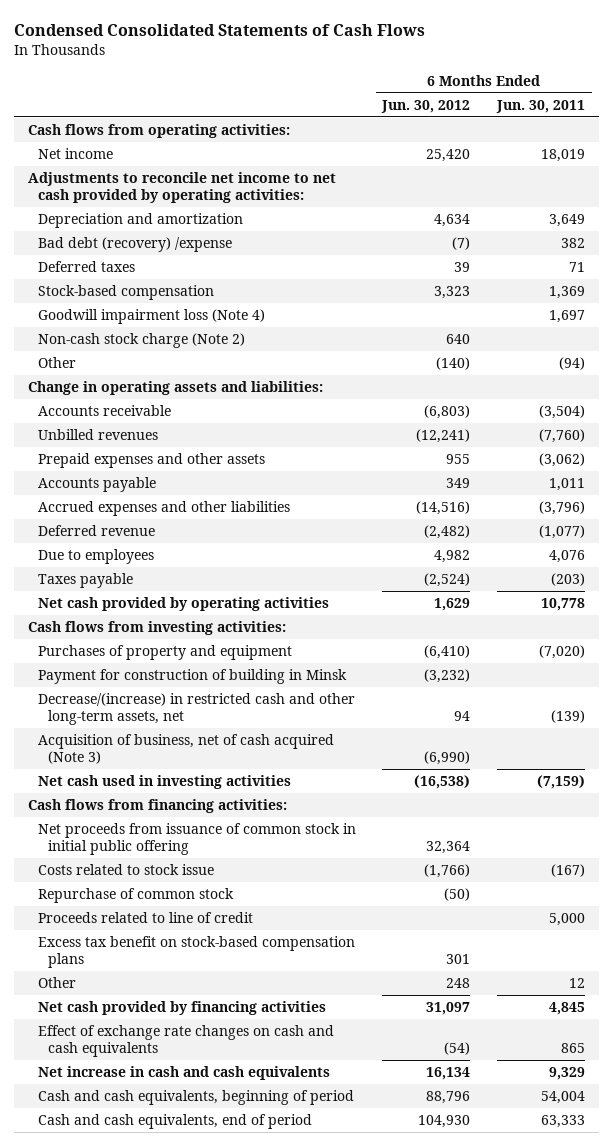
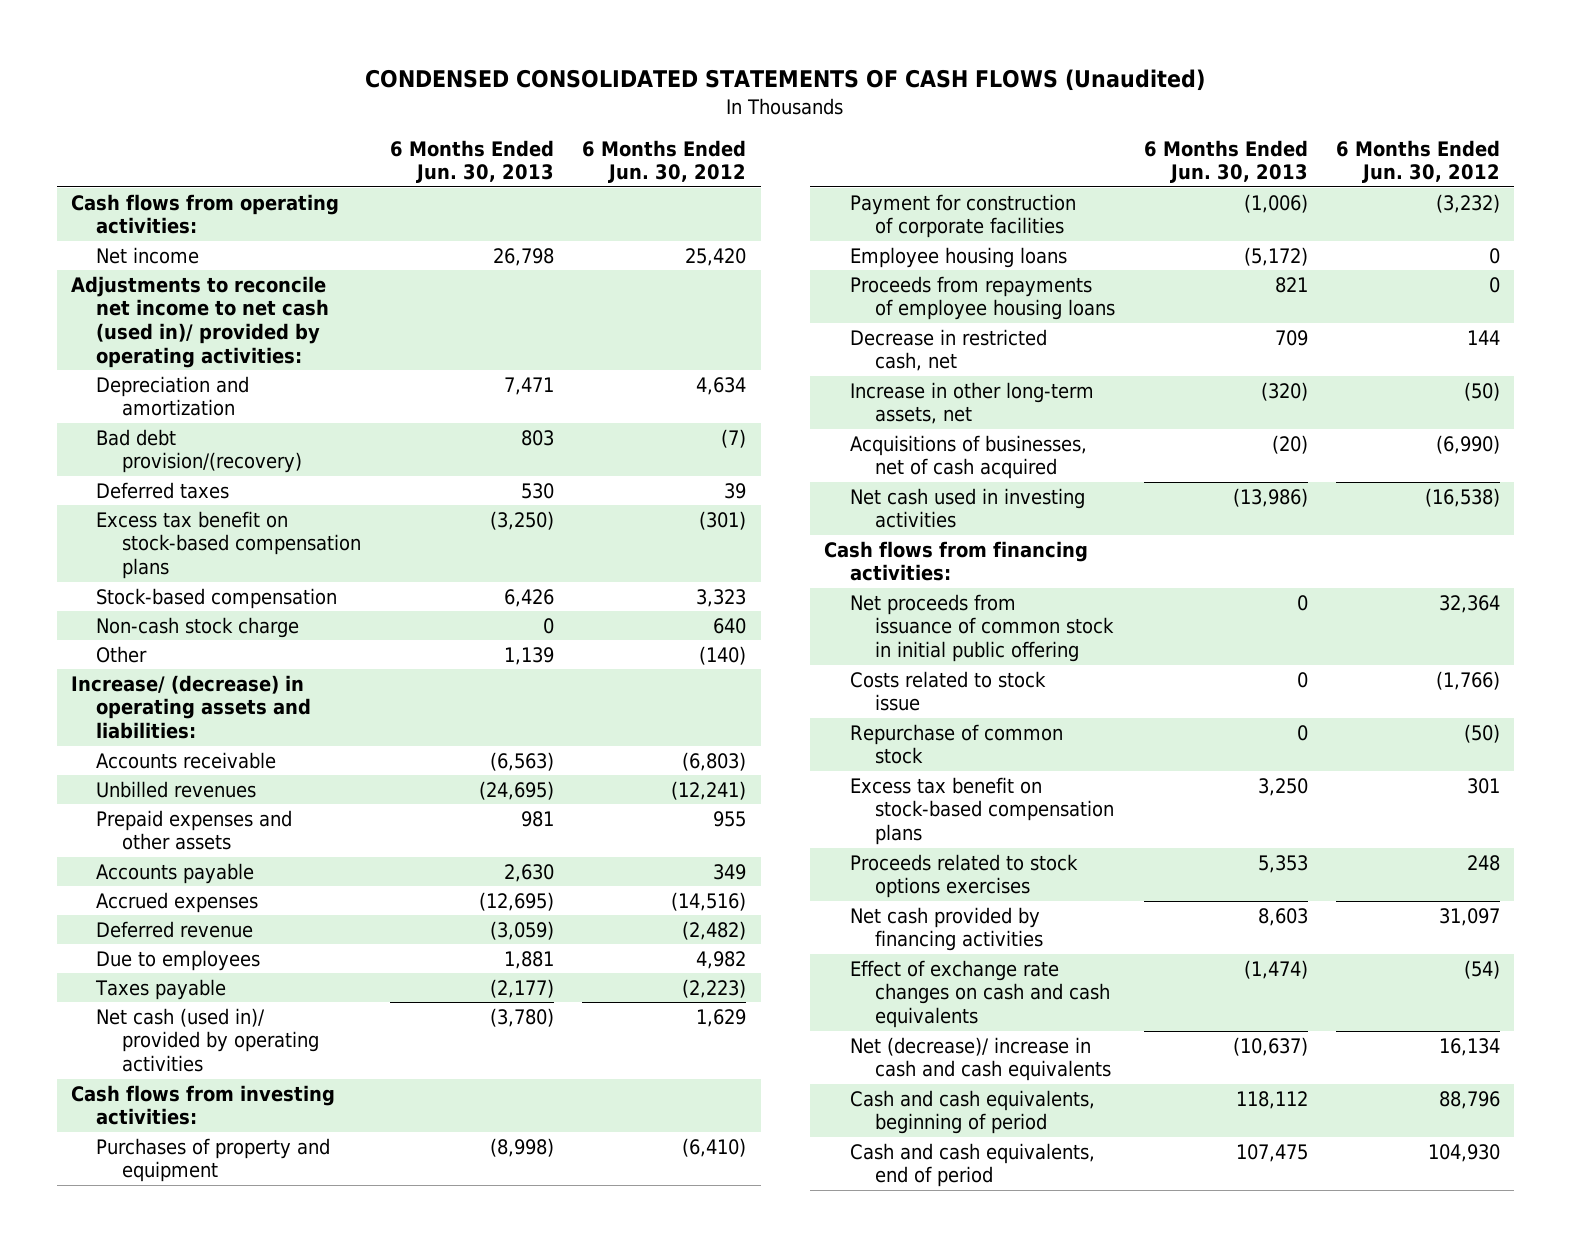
- Condensed Consolidated Statements of Cash Flows
+ CONDENSED CONSOLIDATED STATEMENTS OF CASH FLOWS (Unaudited)
- | 6 Months Ended Jun. 30, 2012 | 6 Months Ended Jun. 30, 2011
+ | 6 Months Ended Jun. 30, 2013 | 6 Months Ended Jun. 30, 2012
- Adjustments to reconcile net income to net cash provided by operating activities:
+ Adjustments to reconcile net income to net cash (used in)/ provided by operating activities:
- Bad debt (recovery) /expense | (7) | 382
+ Bad debt provision/(recovery) | 803 | (7)
+ Excess tax benefit on stock-based compensation plans | (3,250) | (301)
- Goodwill impairment loss (Note 4) | | 1,697
- Non-cash stock charge (Note 2) | 640 |
+ Non-cash stock charge | 0 | 640
- Change in operating assets and liabilities:
+ Increase/ (decrease) in operating assets and liabilities:
- Accrued expenses and other liabilities | (14,516) | (3,796)
+ Accrued expenses | (12,695) | (14,516)
- Taxes payable | (2,524) | (203)
- Net cash provided by operating activities | 1,629 | 10,778
+ Taxes payable | (2,177) | (2,223)
+ Net cash (used in)/ provided by operating activities | (3,780) | 1,629
- Payment for construction of building in Minsk | (3,232) |
- Decrease/(increase) in restricted cash and other long-term assets, net | 94 | (139)
- Acquisition of business, net of cash acquired (Note 3) | (6,990) |
+ Payment for construction of corporate facilities | (1,006) | (3,232)
+ Employee housing loans | (5,172) | 0
+ Proceeds from repayments of employee housing loans | 821 | 0
+ Decrease in restricted cash, net | 709 | 144
+ Increase in other long-term assets, net | (320) | (50)
+ Acquisitions of businesses, net of cash acquired | (20) | (6,990)
- Proceeds related to line of credit | | 5,000
- Other | 248 | 12
+ Proceeds related to stock options exercises | 5,353 | 248
- Net increase in cash and cash equivalents | 16,134 | 9,329
+ Net (decrease)/ increase in cash and cash equivalents | (10,637) | 16,134

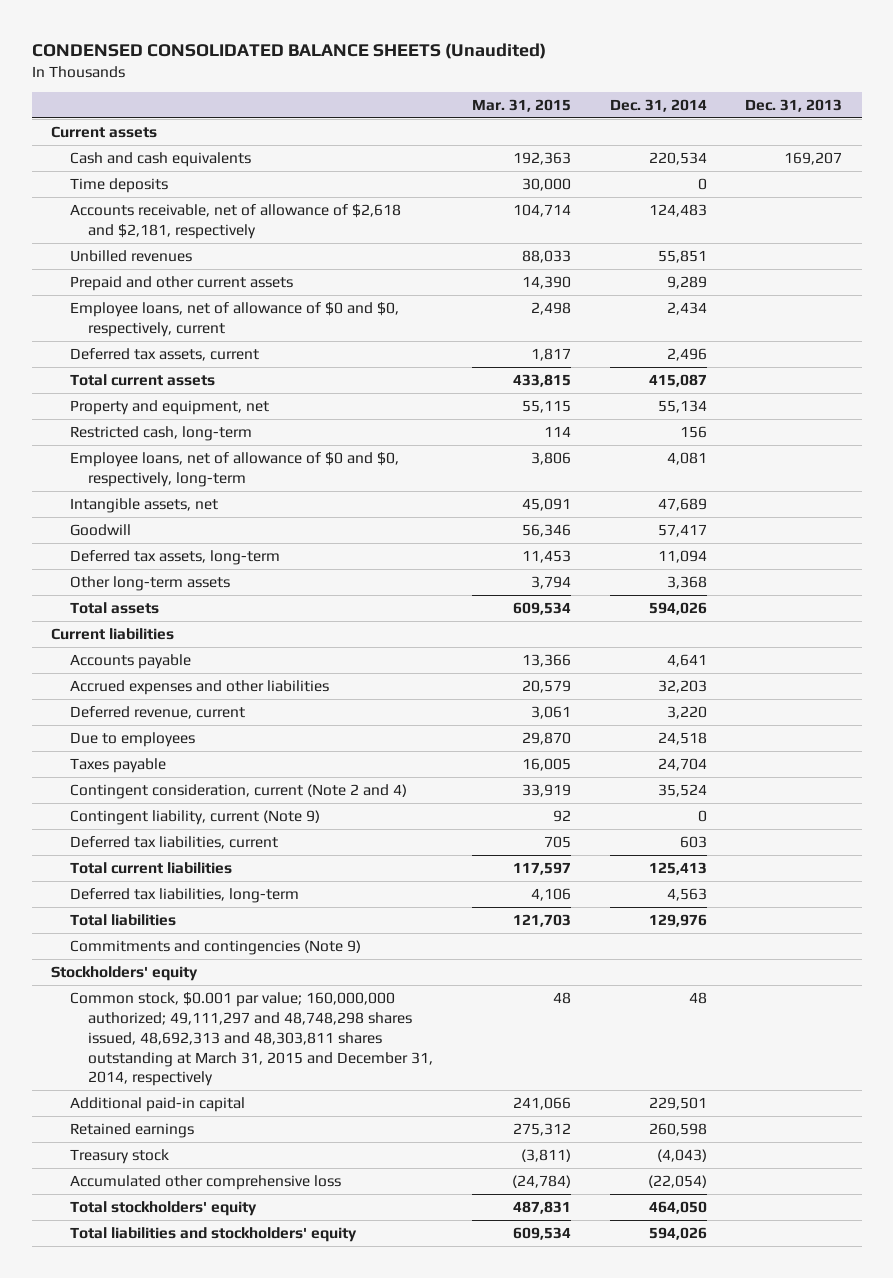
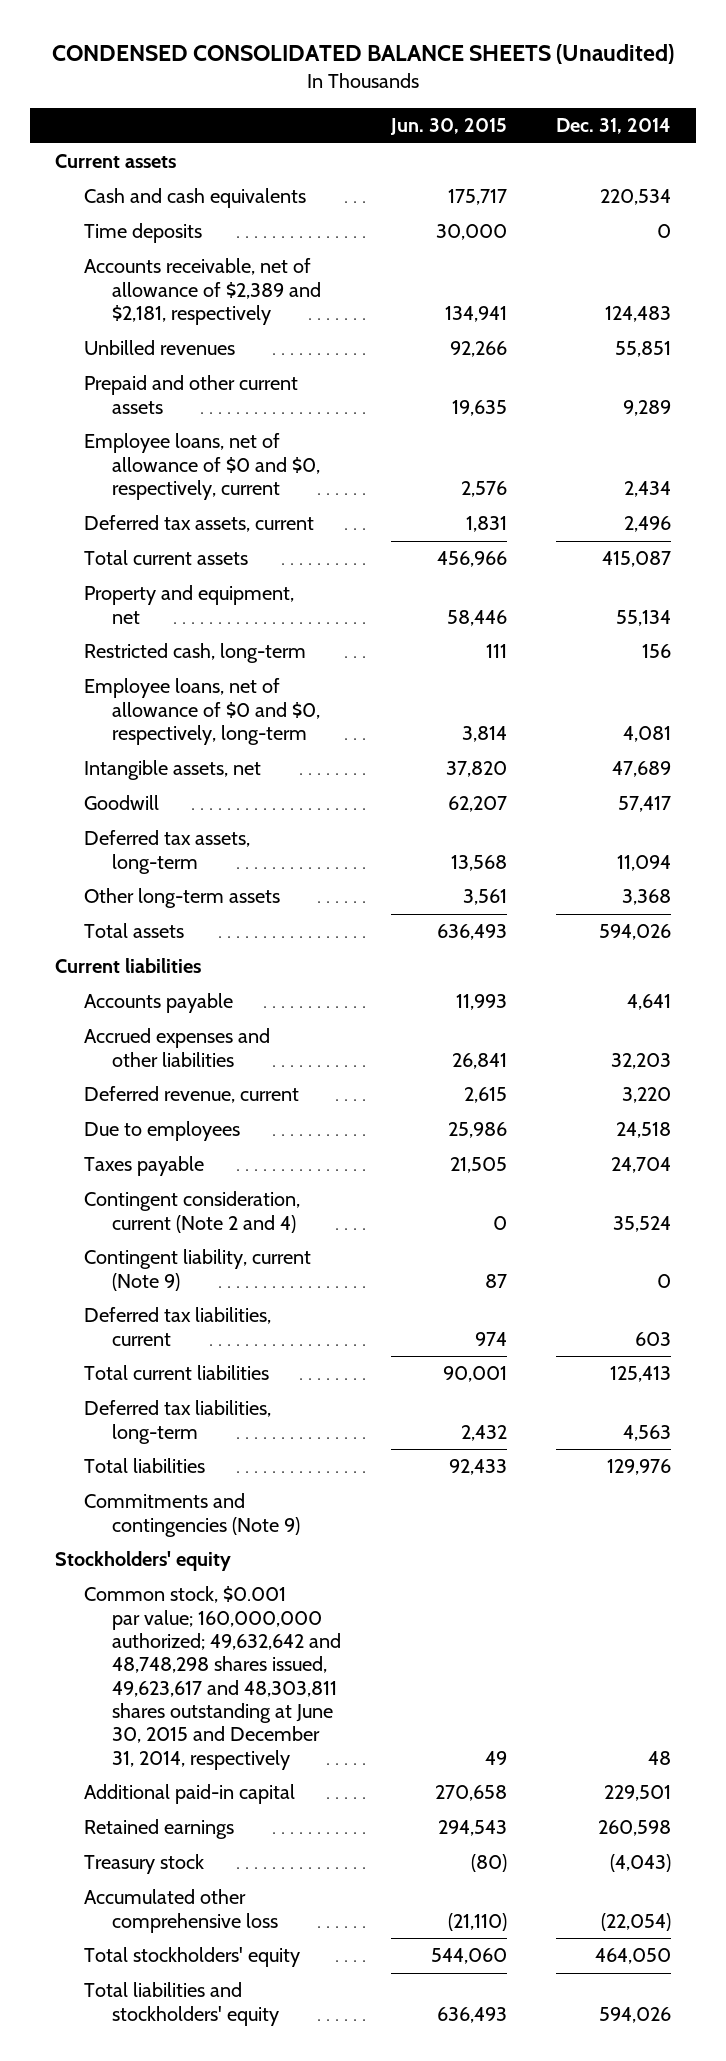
- | Mar. 31, 2015 | Dec. 31, 2014 | Dec. 31, 2013
+ | Jun. 30, 2015 | Dec. 31, 2014
- Accounts receivable, net of allowance of $2,618 and $2,181, respectively | 104,714 | 124,483 |
+ Accounts receivable, net of allowance of $2,389 and $2,181, respectively | 134,941 | 124,483
- Common stock, $0.001 par value; 160,000,000 authorized; 49,111,297 and 48,748,298 shares issued, 48,692,313 and 48,303,811 shares outstanding at March 31, 2015 and December 31, 2014, respectively | 48 | 48 |
+ Common stock, $0.001 par value; 160,000,000 authorized; 49,632,642 and 48,748,298 shares issued, 49,623,617 and 48,303,811 shares outstanding at June 30, 2015 and December 31, 2014, respectively | 49 | 48

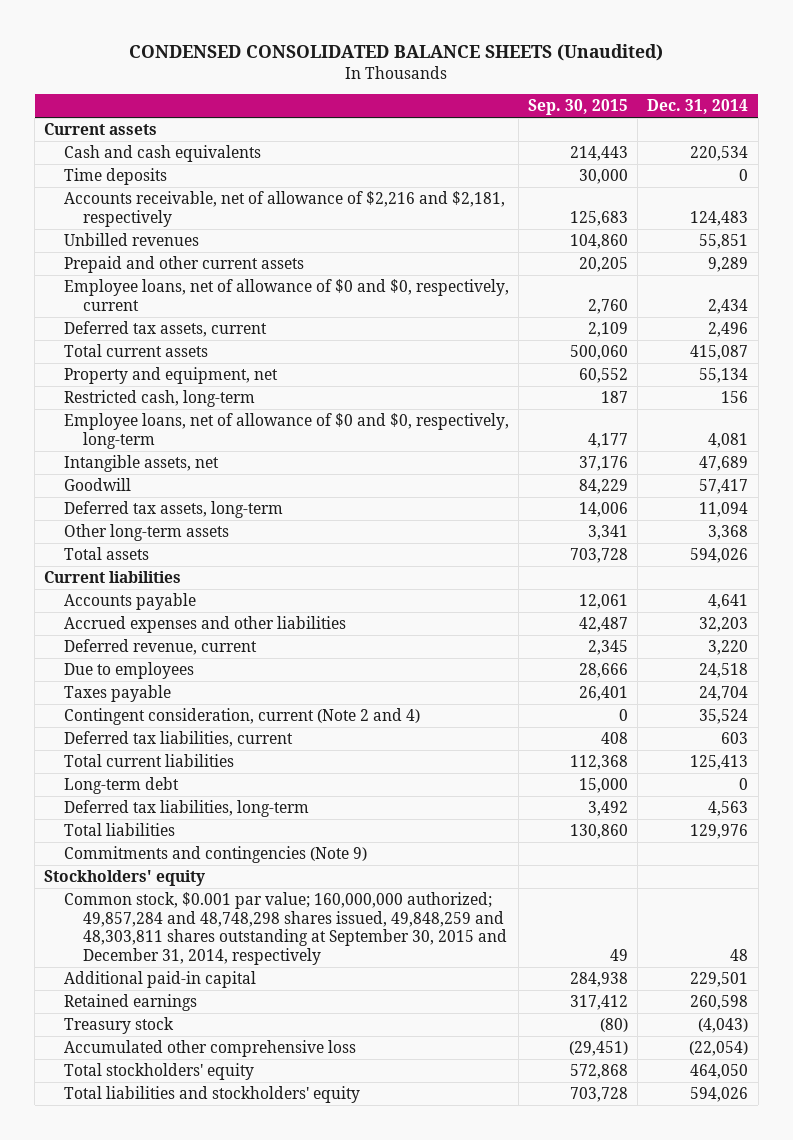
- | Jun. 30, 2015 | Dec. 31, 2014
+ | Sep. 30, 2015 | Dec. 31, 2014
- Accounts receivable, net of allowance of $2,389 and $2,181, respectively | 134,941 | 124,483
+ Accounts receivable, net of allowance of $2,216 and $2,181, respectively | 125,683 | 124,483
- Contingent liability, current (Note 9) | 87 | 0
+ Long-term debt | 15,000 | 0
- Common stock, $0.001 par value; 160,000,000 authorized; 49,632,642 and 48,748,298 shares issued, 49,623,617 and 48,303,811 shares outstanding at June 30, 2015 and December 31, 2014, respectively | 49 | 48
+ Common stock, $0.001 par value; 160,000,000 authorized; 49,857,284 and 48,748,298 shares issued, 49,848,259 and 48,303,811 shares outstanding at September 30, 2015 and December 31, 2014, respectively | 49 | 48

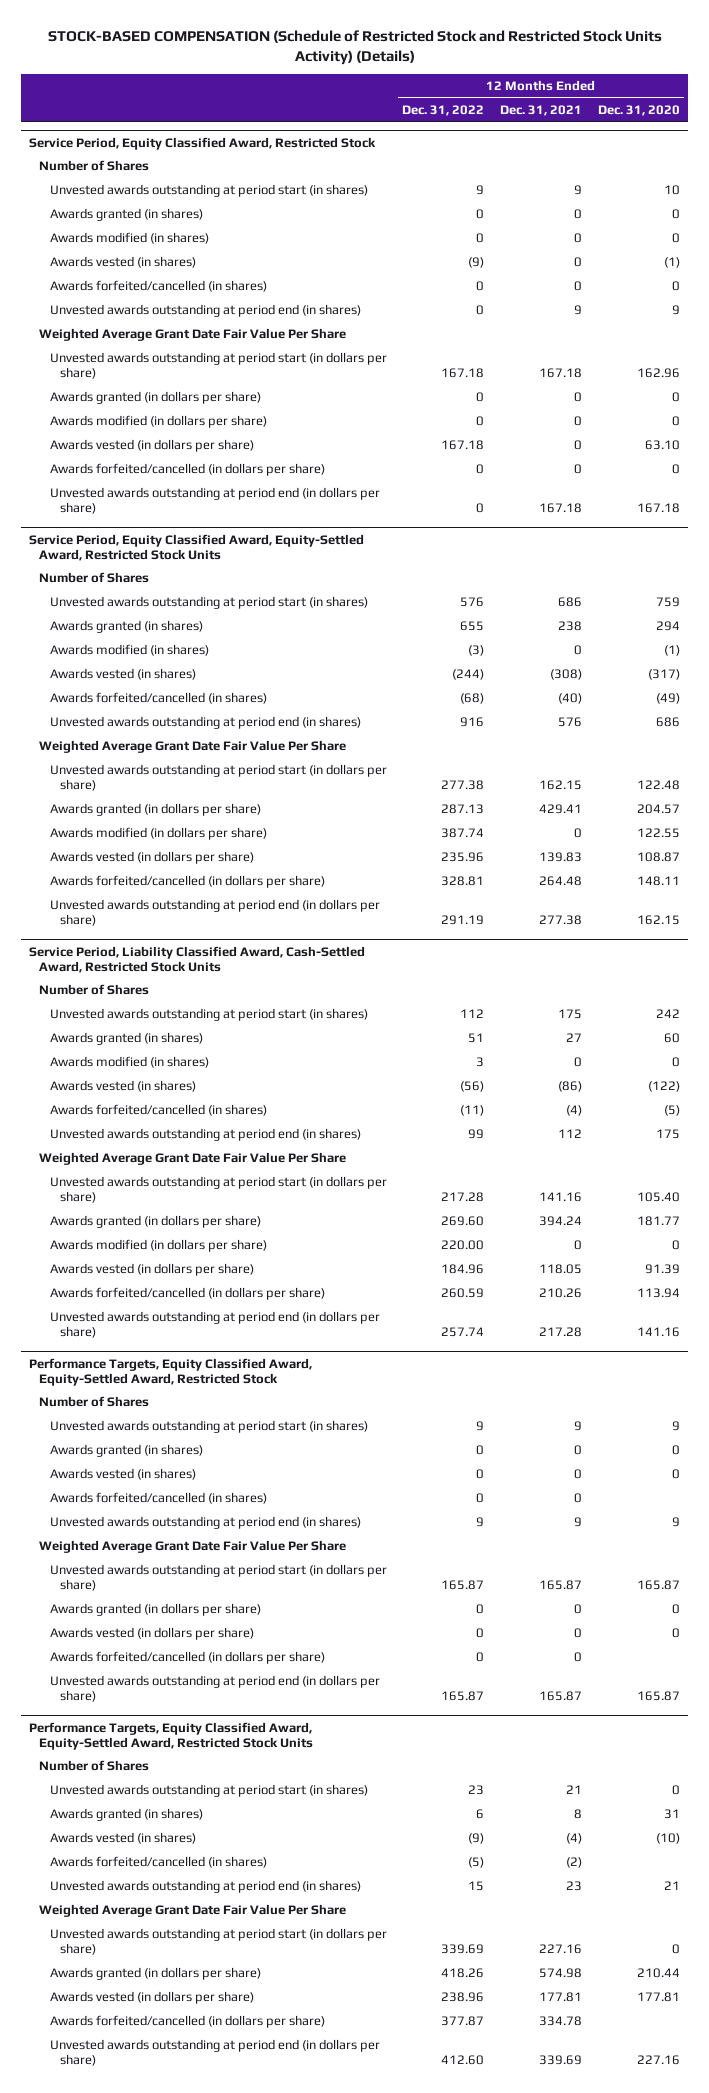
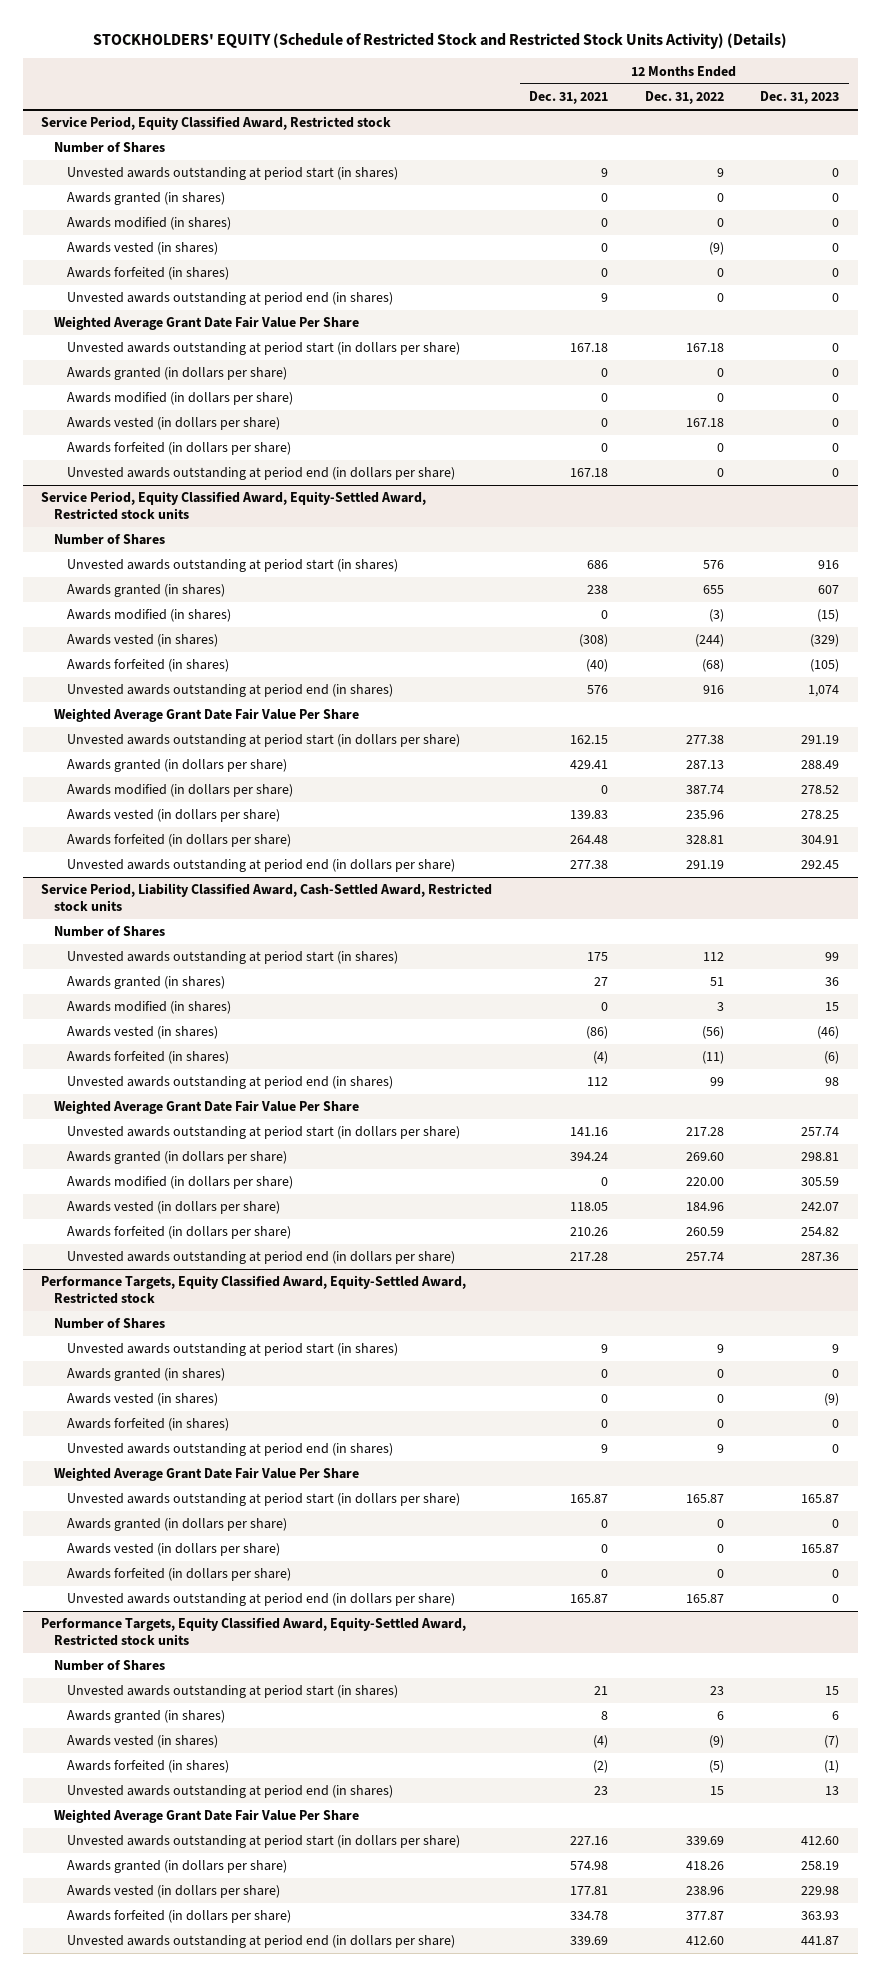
- STOCK-BASED COMPENSATION (Schedule of Restricted Stock and Restricted Stock Units Activity) (Details)
+ STOCKHOLDERS' EQUITY (Schedule of Restricted Stock and Restricted Stock Units Activity) (Details)
- | 12 Months Ended Dec. 31, 2022 | 12 Months Ended Dec. 31, 2021 | 12 Months Ended Dec. 31, 2020
+ | 12 Months Ended Dec. 31, 2021 | 12 Months Ended Dec. 31, 2022 | 12 Months Ended Dec. 31, 2023
- Service Period, Equity Classified Award, Restricted Stock
+ Service Period, Equity Classified Award, Restricted stock
- Awards forfeited/cancelled (in shares) | 0 | 0 | 0
+ Awards forfeited (in shares) | 0 | 0 | 0
- Awards forfeited/cancelled (in dollars per share) | 0 | 0 | 0
+ Awards forfeited (in dollars per share) | 0 | 0 | 0
- Service Period, Equity Classified Award, Equity-Settled Award, Restricted Stock Units
+ Service Period, Equity Classified Award, Equity-Settled Award, Restricted stock units
- Awards forfeited/cancelled (in shares) | (68) | (40) | (49)
+ Awards forfeited (in shares) | (40) | (68) | (105)
- Awards forfeited/cancelled (in dollars per share) | 328.81 | 264.48 | 148.11
+ Awards forfeited (in dollars per share) | 264.48 | 328.81 | 304.91
- Service Period, Liability Classified Award, Cash-Settled Award, Restricted Stock Units
+ Service Period, Liability Classified Award, Cash-Settled Award, Restricted stock units
- Awards forfeited/cancelled (in shares) | (11) | (4) | (5)
+ Awards forfeited (in shares) | (4) | (11) | (6)
- Awards forfeited/cancelled (in dollars per share) | 260.59 | 210.26 | 113.94
+ Awards forfeited (in dollars per share) | 210.26 | 260.59 | 254.82
- Performance Targets, Equity Classified Award, Equity-Settled Award, Restricted Stock
+ Performance Targets, Equity Classified Award, Equity-Settled Award, Restricted stock
- Awards forfeited/cancelled (in shares) | 0 | 0 |
+ Awards forfeited (in shares) | 0 | 0 | 0
- Awards forfeited/cancelled (in dollars per share) | 0 | 0 |
+ Awards forfeited (in dollars per share) | 0 | 0 | 0
- Performance Targets, Equity Classified Award, Equity-Settled Award, Restricted Stock Units
+ Performance Targets, Equity Classified Award, Equity-Settled Award, Restricted stock units
- Awards forfeited/cancelled (in shares) | (5) | (2) |
+ Awards forfeited (in shares) | (2) | (5) | (1)
- Awards forfeited/cancelled (in dollars per share) | 377.87 | 334.78 |
+ Awards forfeited (in dollars per share) | 334.78 | 377.87 | 363.93

